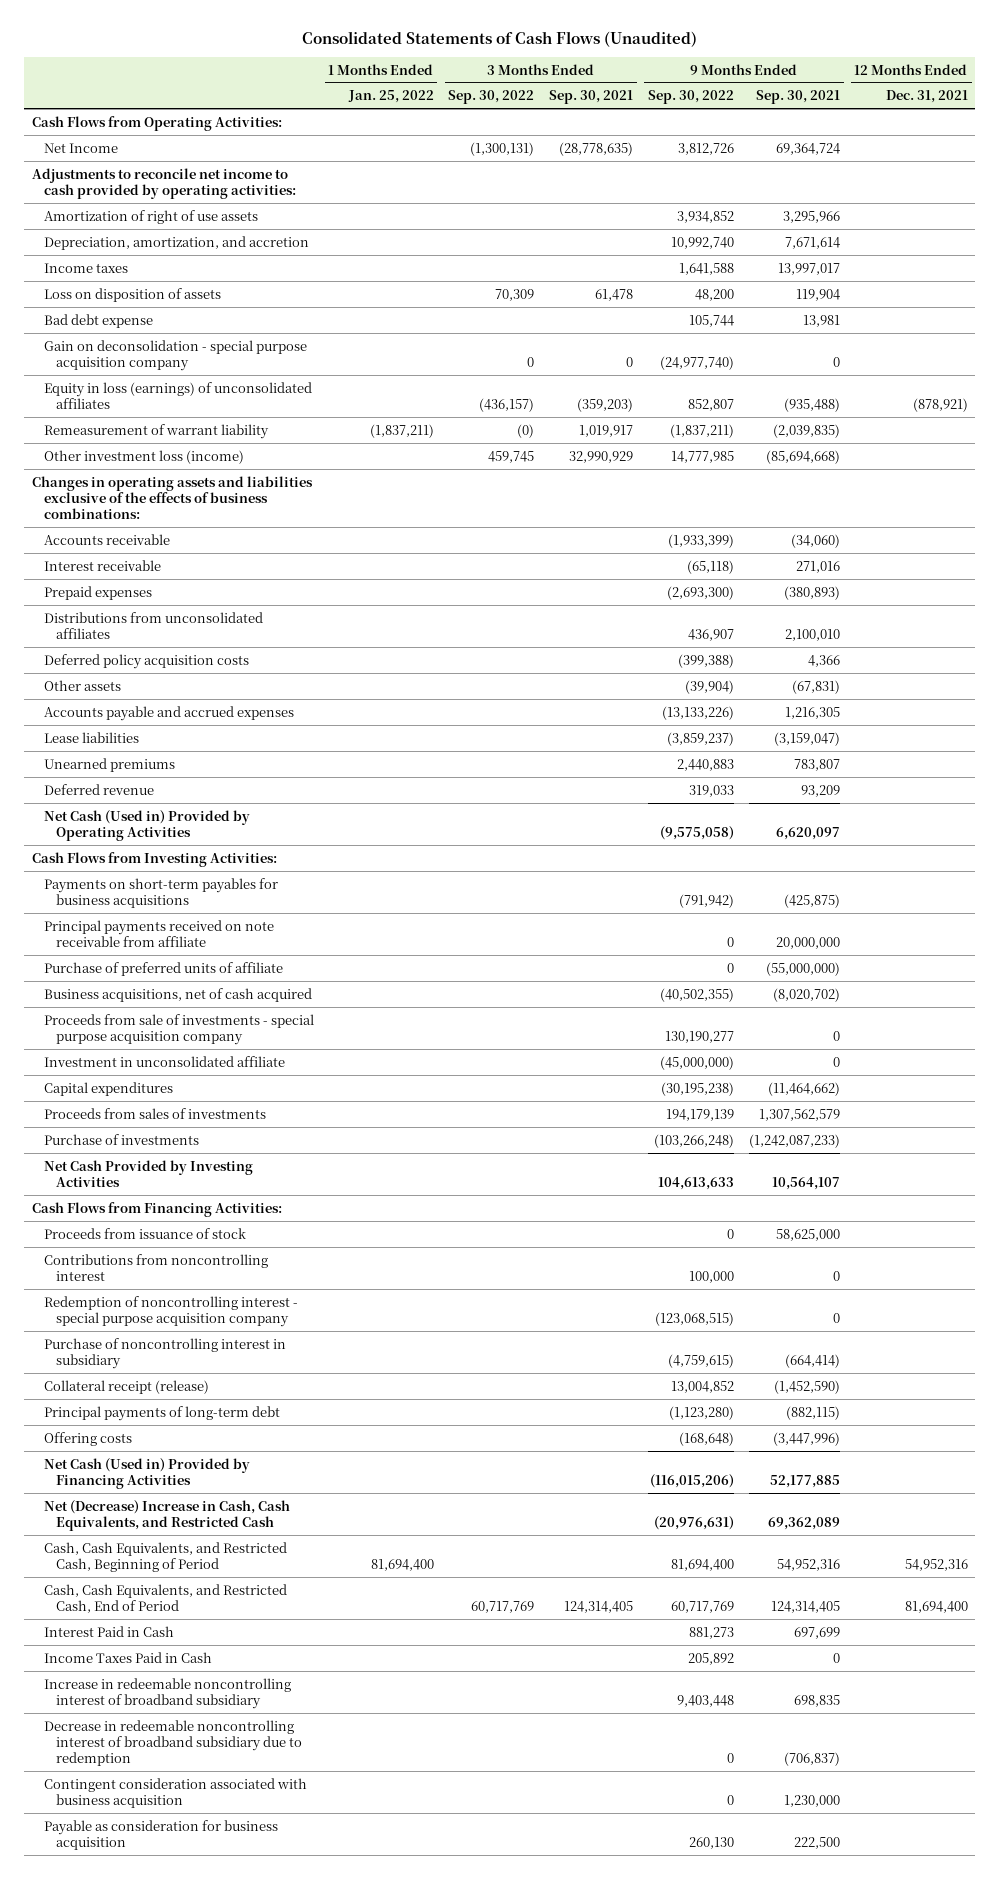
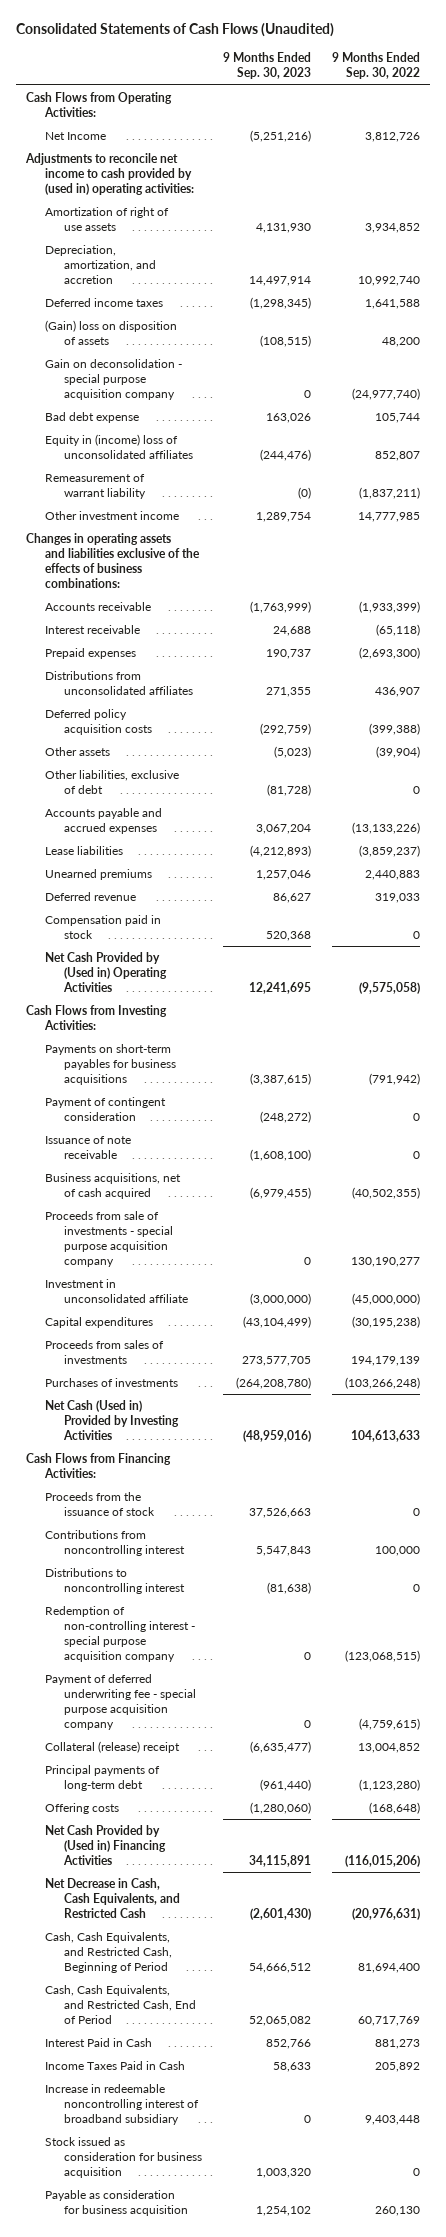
- | 1 Months Ended Jan. 25, 2022 | 3 Months Ended Sep. 30, 2022 | 3 Months Ended Sep. 30, 2021 | 9 Months Ended Sep. 30, 2022 | 9 Months Ended Sep. 30, 2021 | 12 Months Ended Dec. 31, 2021
+ | 9 Months Ended Sep. 30, 2023 | 9 Months Ended Sep. 30, 2022
- Adjustments to reconcile net income to cash provided by operating activities:
+ Adjustments to reconcile net income to cash provided by (used in) operating activities:
- Income taxes | | | | 1,641,588 | 13,997,017 |
- Loss on disposition of assets | | 70,309 | 61,478 | 48,200 | 119,904 |
+ Deferred income taxes | (1,298,345) | 1,641,588
+ (Gain) loss on disposition of assets | (108,515) | 48,200
- Equity in loss (earnings) of unconsolidated affiliates | | (436,157) | (359,203) | 852,807 | (935,488) | (878,921)
moved down: Bad debt expense | 163,026 | 105,744
+ Equity in (income) loss of unconsolidated affiliates | (244,476) | 852,807
- Other investment loss (income) | | 459,745 | 32,990,929 | 14,777,985 | (85,694,668) |
+ Other investment income | 1,289,754 | 14,777,985
+ Other liabilities, exclusive of debt | (81,728) | 0
- Net Cash (Used in) Provided by Operating Activities | | | | (9,575,058) | 6,620,097 |
+ Compensation paid in stock | 520,368 | 0
+ Net Cash Provided by (Used in) Operating Activities | 12,241,695 | (9,575,058)
- Principal payments received on note receivable from affiliate | | | | 0 | 20,000,000 |
- Purchase of preferred units of affiliate | | | | 0 | (55,000,000) |
+ Payment of contingent consideration | (248,272) | 0
+ Issuance of note receivable | (1,608,100) | 0
- Purchase of investments | | | | (103,266,248) | (1,242,087,233) |
- Net Cash Provided by Investing Activities | | | | 104,613,633 | 10,564,107 |
+ Purchases of investments | (264,208,780) | (103,266,248)
+ Net Cash (Used in) Provided by Investing Activities | (48,959,016) | 104,613,633
- Proceeds from issuance of stock | | | | 0 | 58,625,000 |
+ Proceeds from the issuance of stock | 37,526,663 | 0
- Redemption of noncontrolling interest - special purpose acquisition company | | | | (123,068,515) | 0 |
- Purchase of noncontrolling interest in subsidiary | | | | (4,759,615) | (664,414) |
- Collateral receipt (release) | | | | 13,004,852 | (1,452,590) |
+ Distributions to noncontrolling interest | (81,638) | 0
+ Redemption of non-controlling interest - special purpose acquisition company | 0 | (123,068,515)
+ Payment of deferred underwriting fee - special purpose acquisition company | 0 | (4,759,615)
+ Collateral (release) receipt | (6,635,477) | 13,004,852
- Net Cash (Used in) Provided by Financing Activities | | | | (116,015,206) | 52,177,885 |
- Net (Decrease) Increase in Cash, Cash Equivalents, and Restricted Cash | | | | (20,976,631) | 69,362,089 |
+ Net Cash Provided by (Used in) Financing Activities | 34,115,891 | (116,015,206)
+ Net Decrease in Cash, Cash Equivalents, and Restricted Cash | (2,601,430) | (20,976,631)
- Decrease in redeemable noncontrolling interest of broadband subsidiary due to redemption | | | | 0 | (706,837) |
- Contingent consideration associated with business acquisition | | | | 0 | 1,230,000 |
+ Stock issued as consideration for business acquisition | 1,003,320 | 0

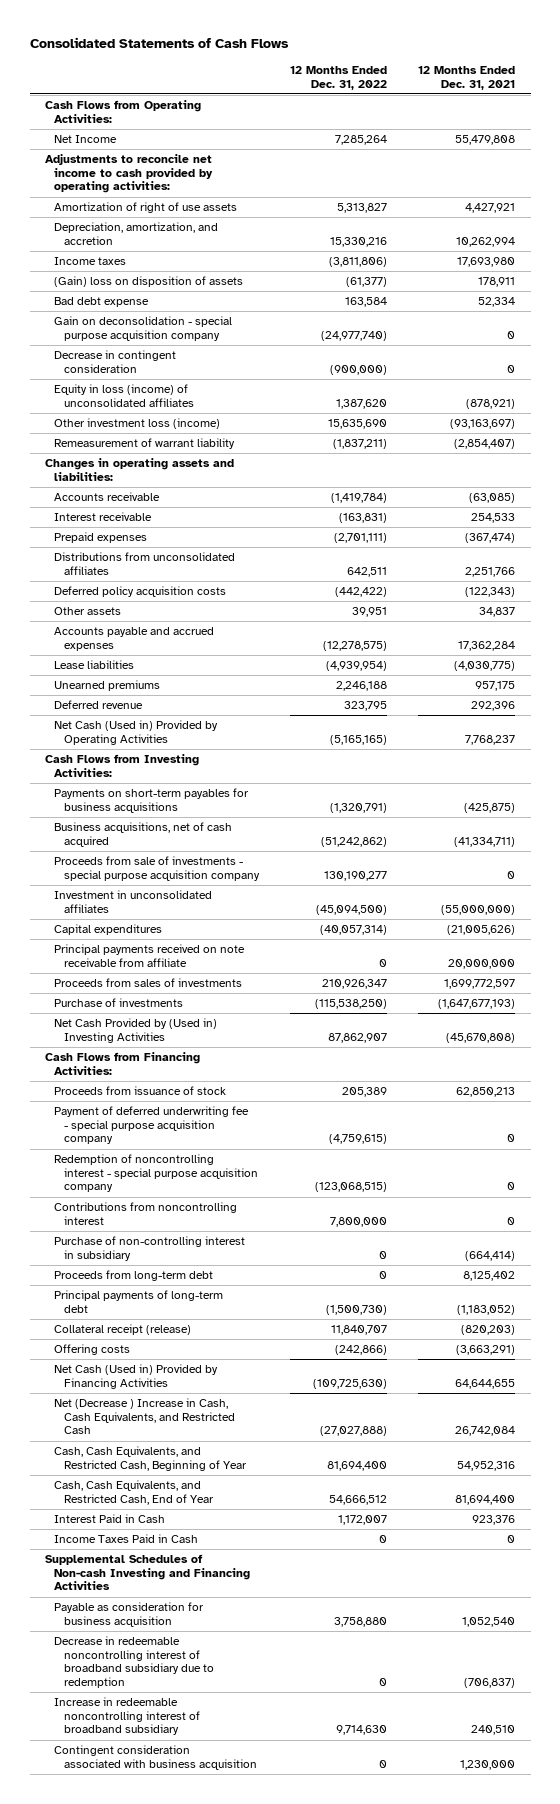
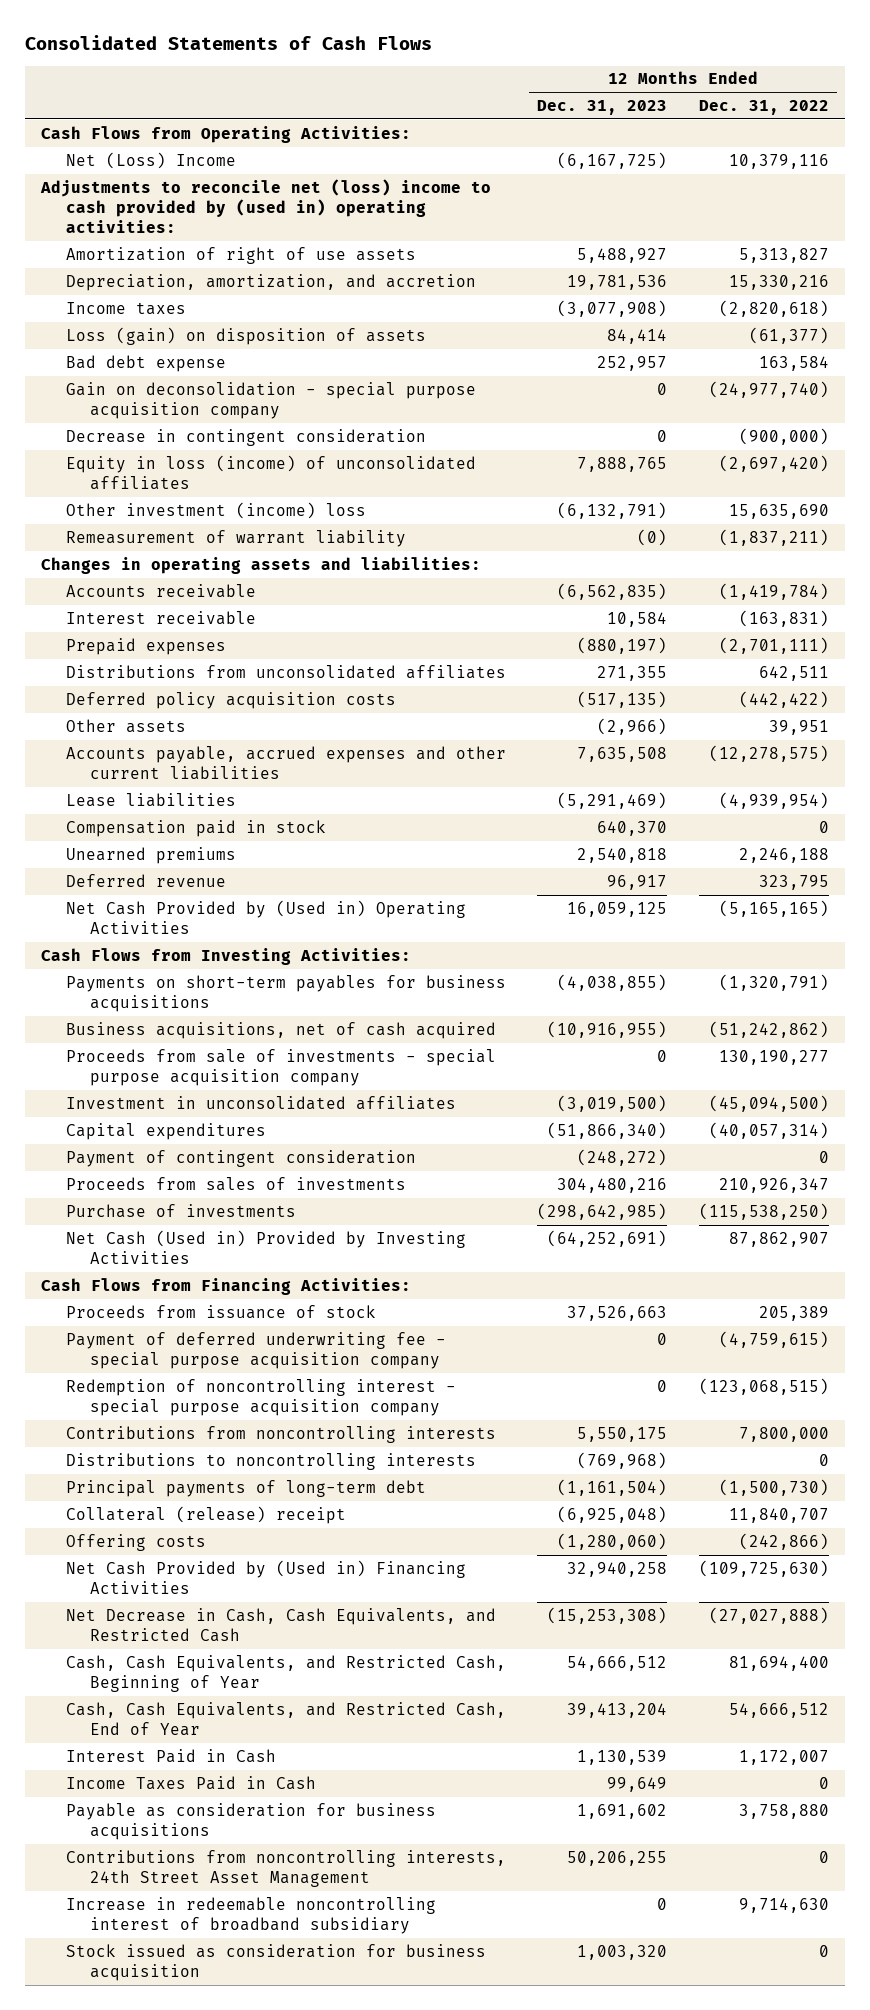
- | 12 Months Ended Dec. 31, 2022 | 12 Months Ended Dec. 31, 2021
+ | 12 Months Ended Dec. 31, 2023 | 12 Months Ended Dec. 31, 2022
- Net Income | 7,285,264 | 55,479,808
- Adjustments to reconcile net income to cash provided by operating activities:
+ Net (Loss) Income | (6,167,725) | 10,379,116
+ Adjustments to reconcile net (loss) income to cash provided by (used in) operating activities:
- Income taxes | (3,811,806) | 17,693,980
- (Gain) loss on disposition of assets | (61,377) | 178,911
+ Income taxes | (3,077,908) | (2,820,618)
+ Loss (gain) on disposition of assets | 84,414 | (61,377)
- Equity in loss (income) of unconsolidated affiliates | 1,387,620 | (878,921)
- Other investment loss (income) | 15,635,690 | (93,163,697)
+ Equity in loss (income) of unconsolidated affiliates | 7,888,765 | (2,697,420)
+ Other investment (income) loss | (6,132,791) | 15,635,690
- Accounts payable and accrued expenses | (12,278,575) | 17,362,284
+ Accounts payable, accrued expenses and other current liabilities | 7,635,508 | (12,278,575)
+ Compensation paid in stock | 640,370 | 0
- Net Cash (Used in) Provided by Operating Activities | (5,165,165) | 7,768,237
+ Net Cash Provided by (Used in) Operating Activities | 16,059,125 | (5,165,165)
- Principal payments received on note receivable from affiliate | 0 | 20,000,000
+ Payment of contingent consideration | (248,272) | 0
- Net Cash Provided by (Used in) Investing Activities | 87,862,907 | (45,670,808)
+ Net Cash (Used in) Provided by Investing Activities | (64,252,691) | 87,862,907
- Contributions from noncontrolling interest | 7,800,000 | 0
- Purchase of non-controlling interest in subsidiary | 0 | (664,414)
- Proceeds from long-term debt | 0 | 8,125,402
+ Contributions from noncontrolling interests | 5,550,175 | 7,800,000
+ Distributions to noncontrolling interests | (769,968) | 0
- Collateral receipt (release) | 11,840,707 | (820,203)
+ Collateral (release) receipt | (6,925,048) | 11,840,707
- Net Cash (Used in) Provided by Financing Activities | (109,725,630) | 64,644,655
- Net (Decrease ) Increase in Cash, Cash Equivalents, and Restricted Cash | (27,027,888) | 26,742,084
+ Net Cash Provided by (Used in) Financing Activities | 32,940,258 | (109,725,630)
+ Net Decrease in Cash, Cash Equivalents, and Restricted Cash | (15,253,308) | (27,027,888)
- Supplemental Schedules of Non-cash Investing and Financing Activities
- Payable as consideration for business acquisition | 3,758,880 | 1,052,540
- Decrease in redeemable noncontrolling interest of broadband subsidiary due to redemption | 0 | (706,837)
+ Payable as consideration for business acquisitions | 1,691,602 | 3,758,880
+ Contributions from noncontrolling interests, 24th Street Asset Management | 50,206,255 | 0
- Contingent consideration associated with business acquisition | 0 | 1,230,000
+ Stock issued as consideration for business acquisition | 1,003,320 | 0

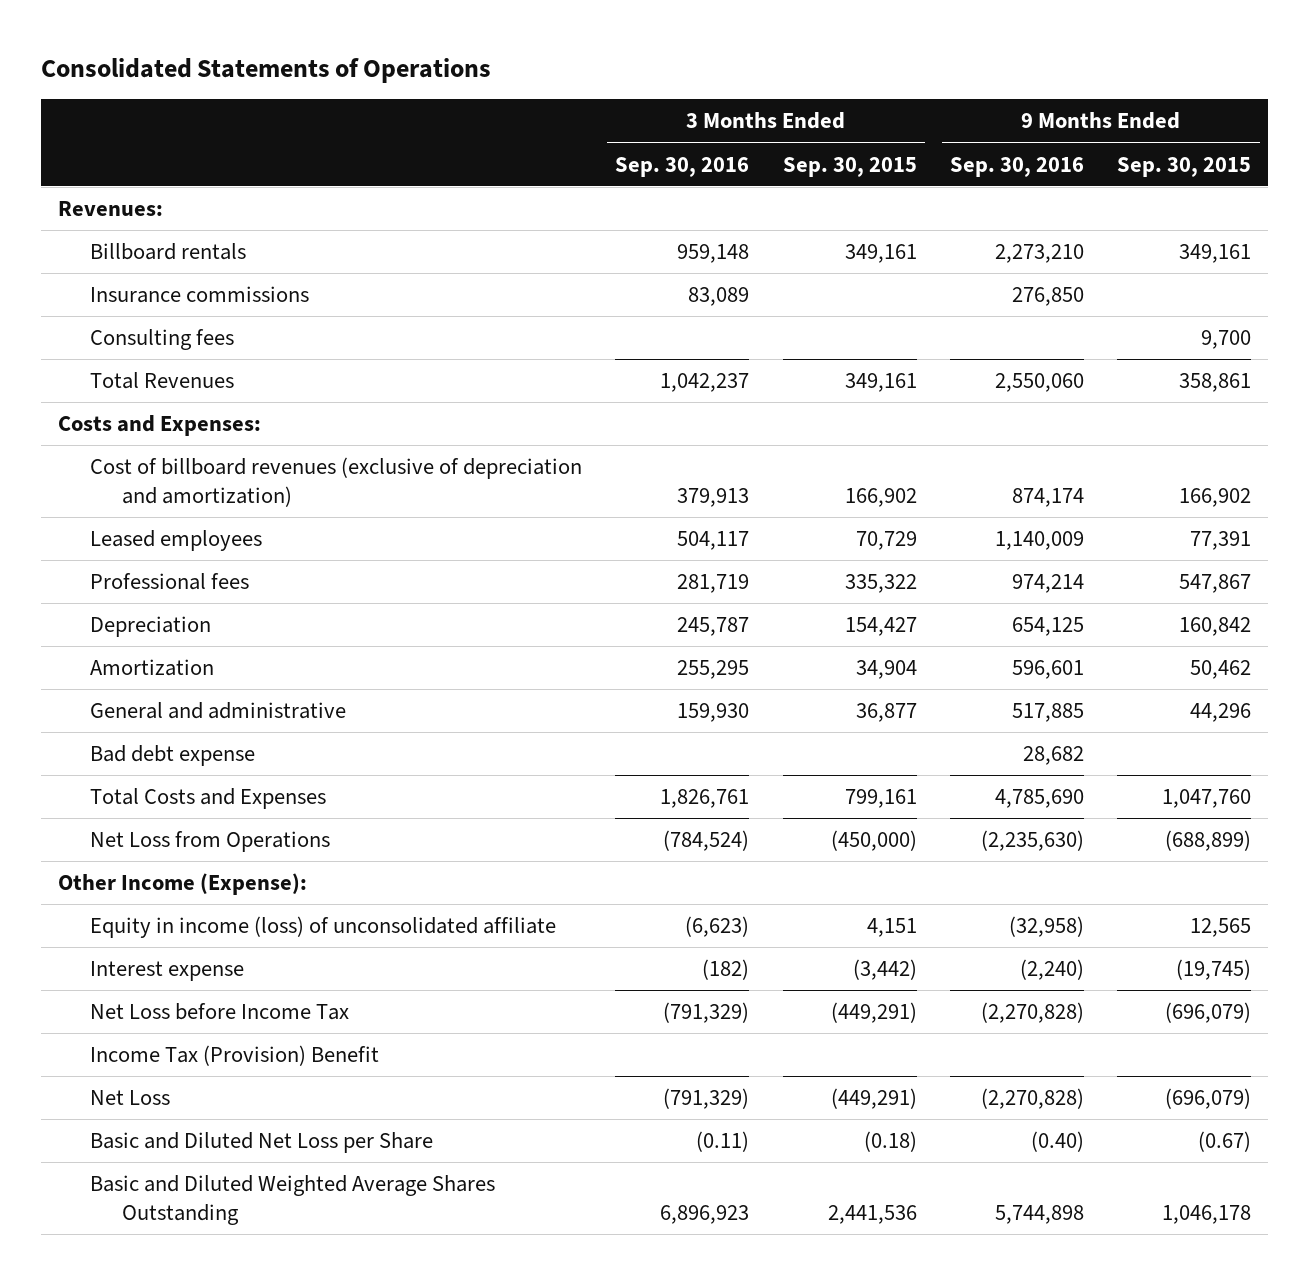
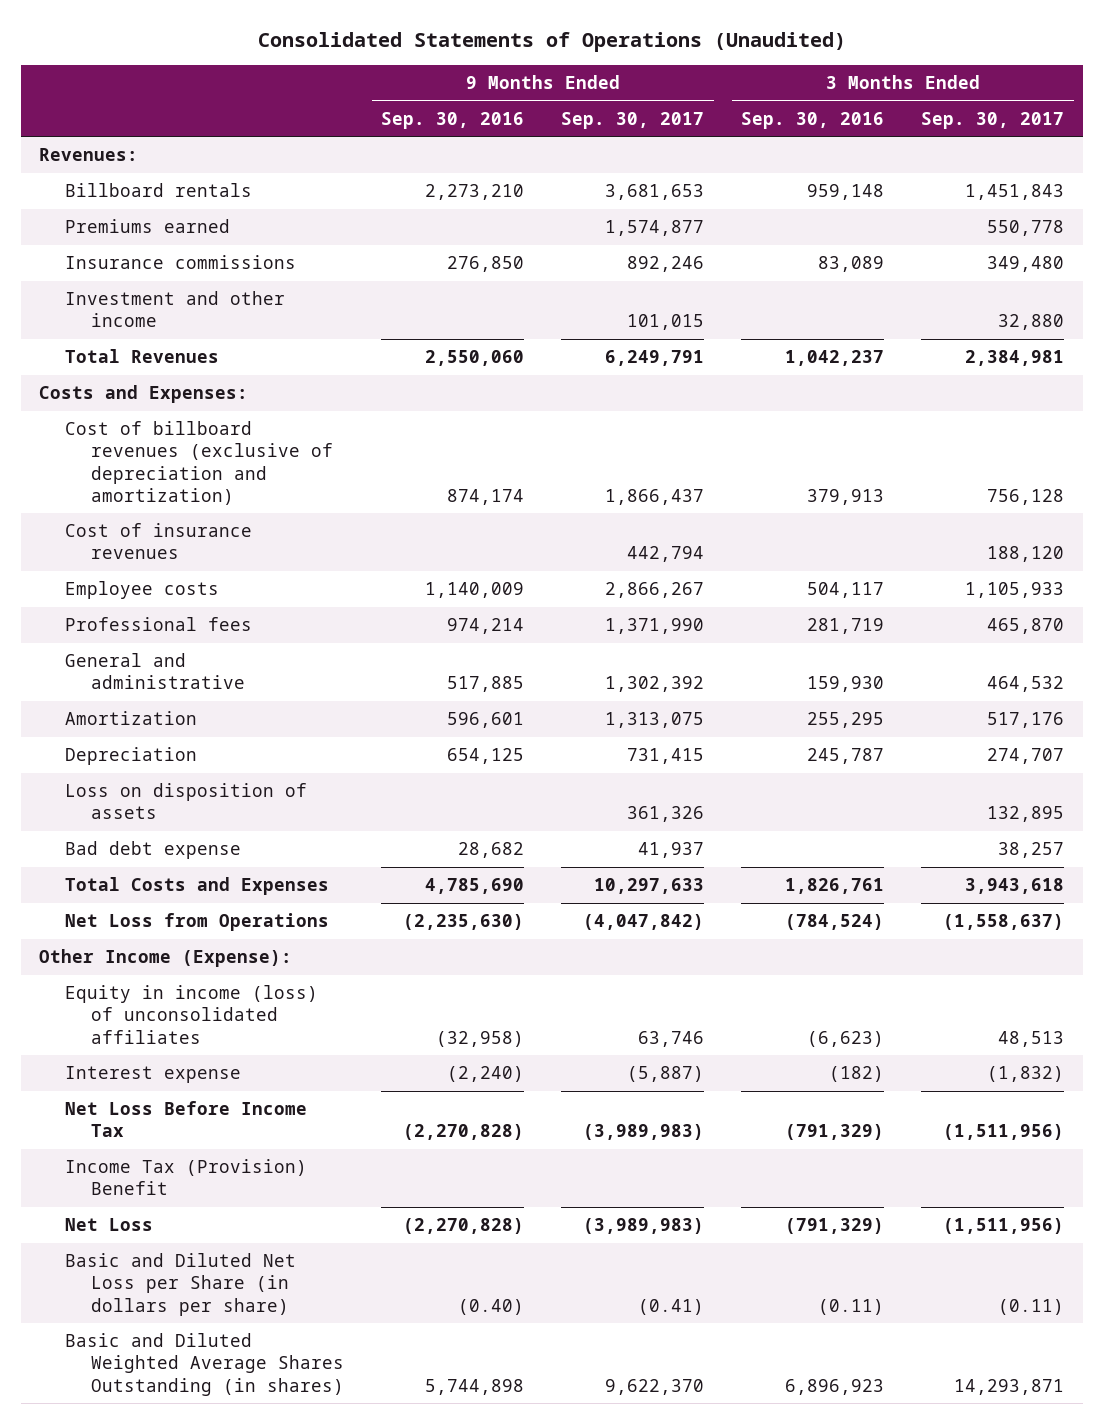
- Consolidated Statements of Operations
+ Consolidated Statements of Operations (Unaudited)
- | 3 Months Ended Sep. 30, 2016 | 3 Months Ended Sep. 30, 2015 | 9 Months Ended Sep. 30, 2016 | 9 Months Ended Sep. 30, 2015
+ | 9 Months Ended Sep. 30, 2016 | 9 Months Ended Sep. 30, 2017 | 3 Months Ended Sep. 30, 2016 | 3 Months Ended Sep. 30, 2017
+ Premiums earned | | 1,574,877 | | 550,778
- Consulting fees | | | | 9,700
+ Investment and other income | | 101,015 | | 32,880
- Leased employees | 504,117 | 70,729 | 1,140,009 | 77,391
+ Cost of insurance revenues | | 442,794 | | 188,120
+ Employee costs | 1,140,009 | 2,866,267 | 504,117 | 1,105,933
moved down: Amortization | 596,601 | 1,313,075 | 255,295 | 517,176
moved down: Depreciation | 654,125 | 731,415 | 245,787 | 274,707
+ Loss on disposition of assets | | 361,326 | | 132,895
- Equity in income (loss) of unconsolidated affiliate | (6,623) | 4,151 | (32,958) | 12,565
+ Equity in income (loss) of unconsolidated affiliates | (32,958) | 63,746 | (6,623) | 48,513
- Net Loss before Income Tax | (791,329) | (449,291) | (2,270,828) | (696,079)
+ Net Loss Before Income Tax | (2,270,828) | (3,989,983) | (791,329) | (1,511,956)
- Basic and Diluted Net Loss per Share | (0.11) | (0.18) | (0.40) | (0.67)
- Basic and Diluted Weighted Average Shares Outstanding | 6,896,923 | 2,441,536 | 5,744,898 | 1,046,178
+ Basic and Diluted Net Loss per Share (in dollars per share) | (0.40) | (0.41) | (0.11) | (0.11)
+ Basic and Diluted Weighted Average Shares Outstanding (in shares) | 5,744,898 | 9,622,370 | 6,896,923 | 14,293,871

